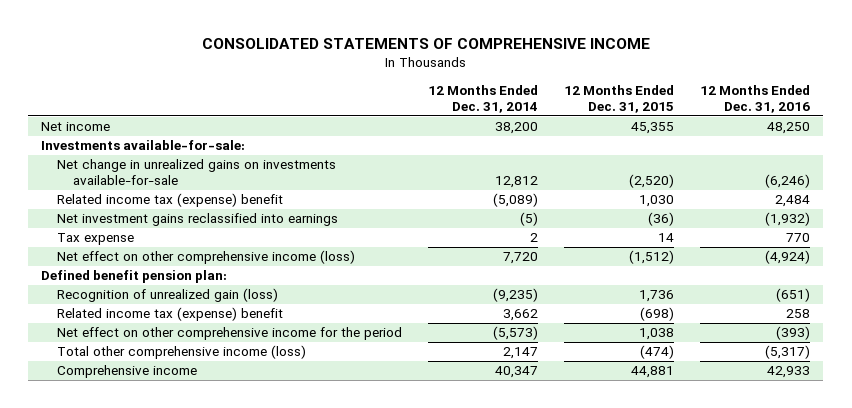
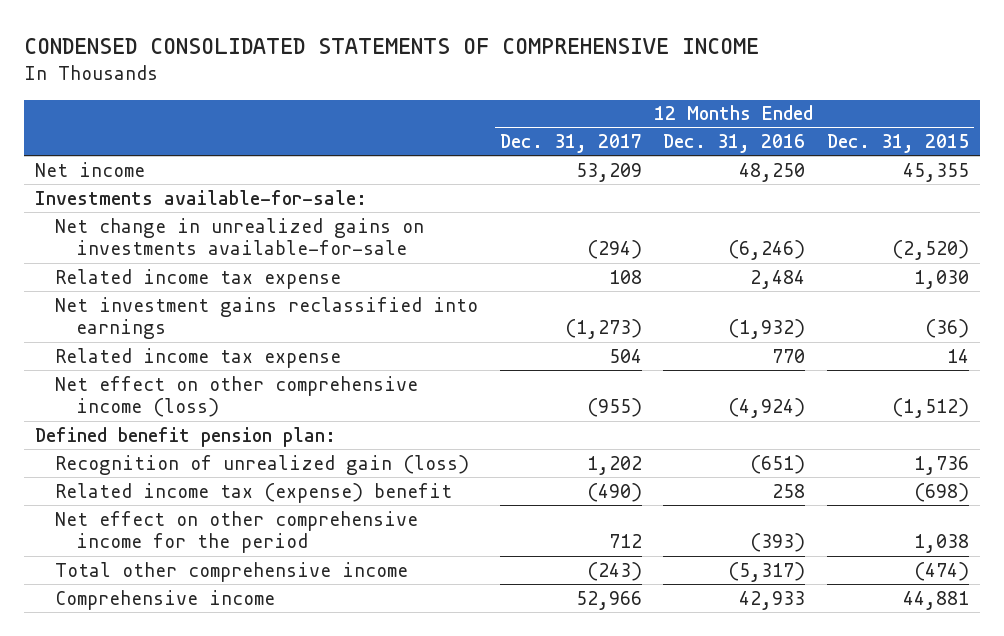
- CONSOLIDATED STATEMENTS OF COMPREHENSIVE INCOME
+ CONDENSED CONSOLIDATED STATEMENTS OF COMPREHENSIVE INCOME
- | 12 Months Ended Dec. 31, 2014 | 12 Months Ended Dec. 31, 2015 | 12 Months Ended Dec. 31, 2016
+ | 12 Months Ended Dec. 31, 2017 | 12 Months Ended Dec. 31, 2016 | 12 Months Ended Dec. 31, 2015
- Related income tax (expense) benefit | (5,089) | 1,030 | 2,484
+ Related income tax expense | 108 | 2,484 | 1,030
- Tax expense | 2 | 14 | 770
+ Related income tax expense | 504 | 770 | 14
- Total other comprehensive income (loss) | 2,147 | (474) | (5,317)
+ Total other comprehensive income | (243) | (5,317) | (474)

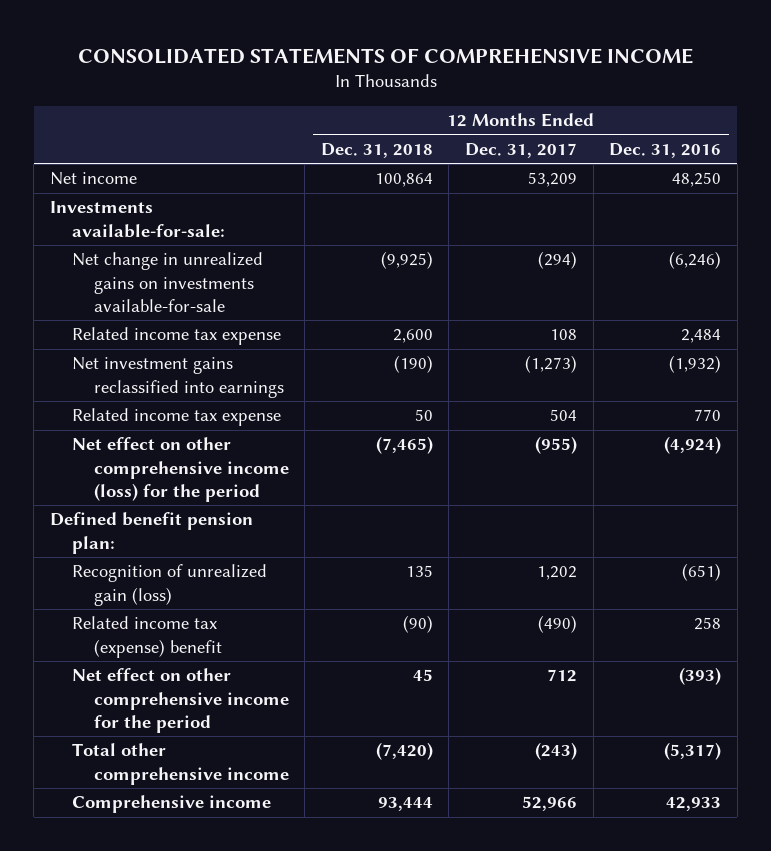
- CONDENSED CONSOLIDATED STATEMENTS OF COMPREHENSIVE INCOME
+ CONSOLIDATED STATEMENTS OF COMPREHENSIVE INCOME
- | 12 Months Ended Dec. 31, 2017 | 12 Months Ended Dec. 31, 2016 | 12 Months Ended Dec. 31, 2015
+ | 12 Months Ended Dec. 31, 2018 | 12 Months Ended Dec. 31, 2017 | 12 Months Ended Dec. 31, 2016
- Net effect on other comprehensive income (loss) | (955) | (4,924) | (1,512)
+ Net effect on other comprehensive income (loss) for the period | (7,465) | (955) | (4,924)

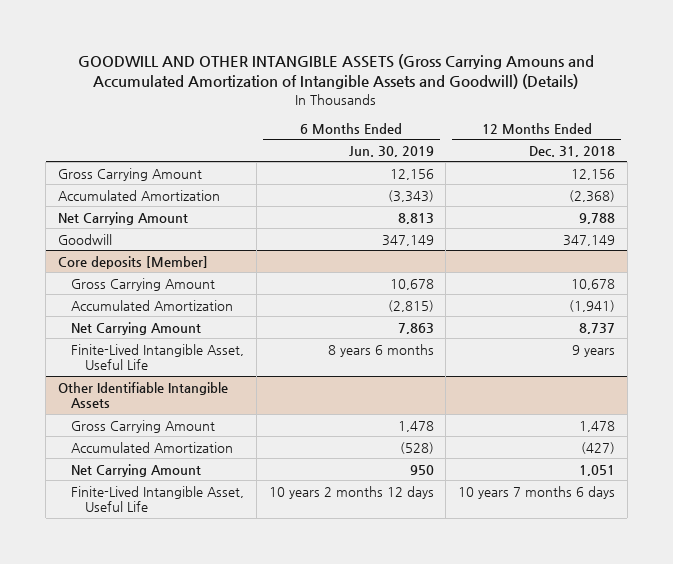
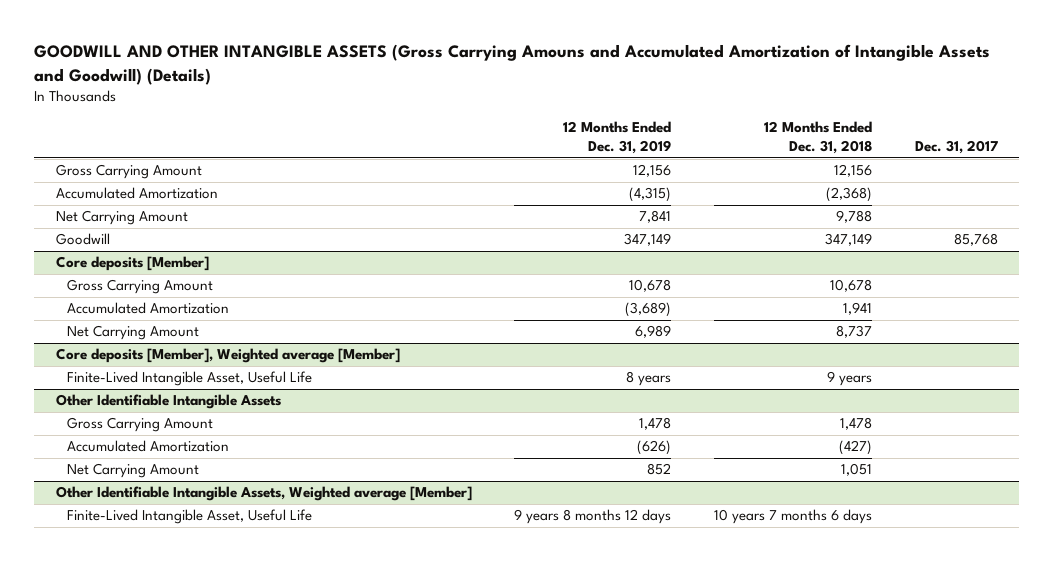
- | 6 Months Ended Jun. 30, 2019 | 12 Months Ended Dec. 31, 2018
+ | 12 Months Ended Dec. 31, 2019 | 12 Months Ended Dec. 31, 2018 | Dec. 31, 2017
@ Core deposits [Member]
- Accumulated Amortization | (2,815) | (1,941)
+ Accumulated Amortization | (3,689) | 1,941 |
+ Core deposits [Member], Weighted average [Member]
+ Other Identifiable Intangible Assets, Weighted average [Member]

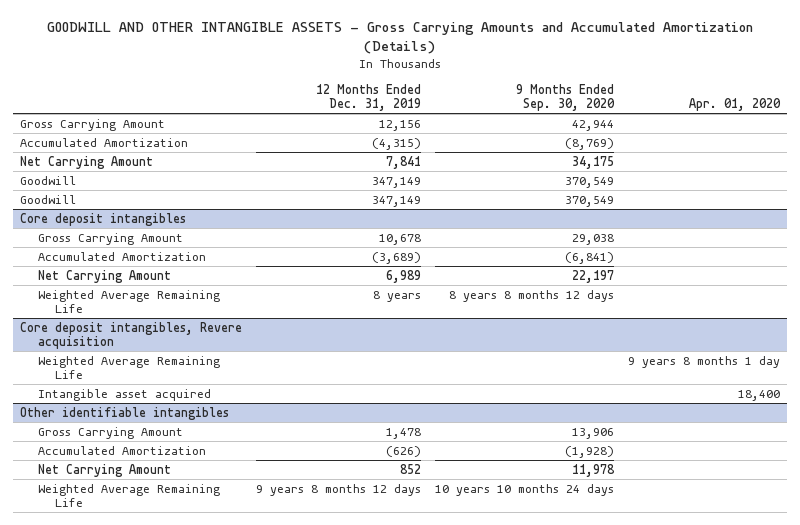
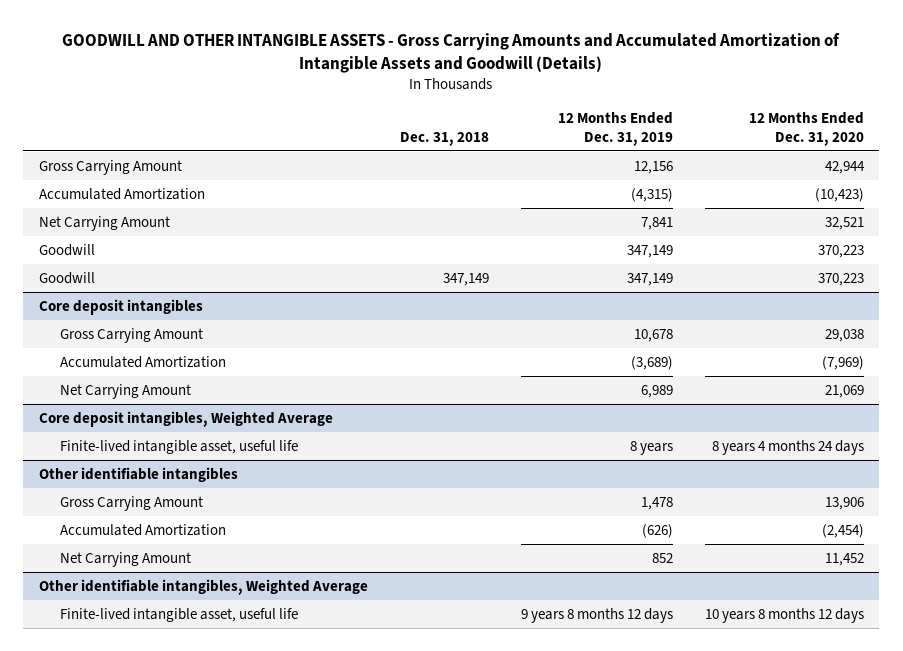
- GOODWILL AND OTHER INTANGIBLE ASSETS - Gross Carrying Amounts and Accumulated Amortization (Details)
+ GOODWILL AND OTHER INTANGIBLE ASSETS - Gross Carrying Amounts and Accumulated Amortization of Intangible Assets and Goodwill (Details)
- | 12 Months Ended Dec. 31, 2019 | 9 Months Ended Sep. 30, 2020 | Apr. 01, 2020
+ | Dec. 31, 2018 | 12 Months Ended Dec. 31, 2019 | 12 Months Ended Dec. 31, 2020
@ Core deposit intangibles
- Weighted Average Remaining Life | 8 years | 8 years 8 months 12 days |
- Core deposit intangibles, Revere acquisition
- Weighted Average Remaining Life | | | 9 years 8 months 1 day
- Intangible asset acquired | | | 18,400
+ Core deposit intangibles, Weighted Average
+ Finite-lived intangible asset, useful life | | 8 years | 8 years 4 months 24 days
@ Other identifiable intangibles
- Weighted Average Remaining Life | 9 years 8 months 12 days | 10 years 10 months 24 days |
+ Other identifiable intangibles, Weighted Average
+ Finite-lived intangible asset, useful life | | 9 years 8 months 12 days | 10 years 8 months 12 days

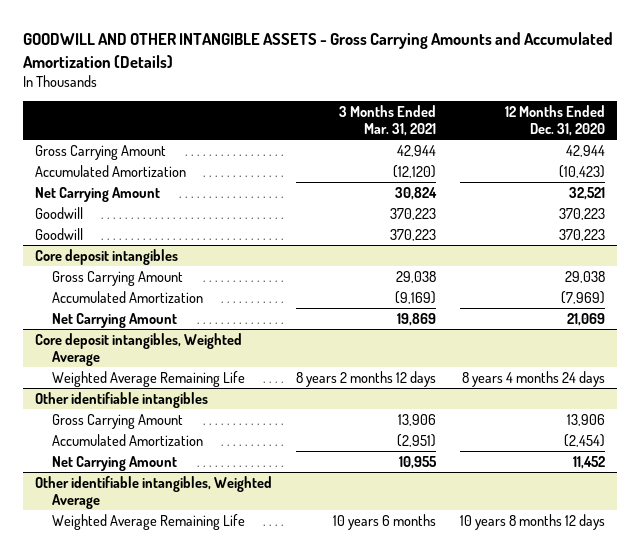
- GOODWILL AND OTHER INTANGIBLE ASSETS - Gross Carrying Amounts and Accumulated Amortization of Intangible Assets and Goodwill (Details)
+ GOODWILL AND OTHER INTANGIBLE ASSETS - Gross Carrying Amounts and Accumulated Amortization (Details)
- | Dec. 31, 2018 | 12 Months Ended Dec. 31, 2019 | 12 Months Ended Dec. 31, 2020
+ | 3 Months Ended Mar. 31, 2021 | 12 Months Ended Dec. 31, 2020
@ Core deposit intangibles, Weighted Average
- Finite-lived intangible asset, useful life | | 8 years | 8 years 4 months 24 days
+ Weighted Average Remaining Life | 8 years 2 months 12 days | 8 years 4 months 24 days
@ Other identifiable intangibles, Weighted Average
- Finite-lived intangible asset, useful life | | 9 years 8 months 12 days | 10 years 8 months 12 days
+ Weighted Average Remaining Life | 10 years 6 months | 10 years 8 months 12 days

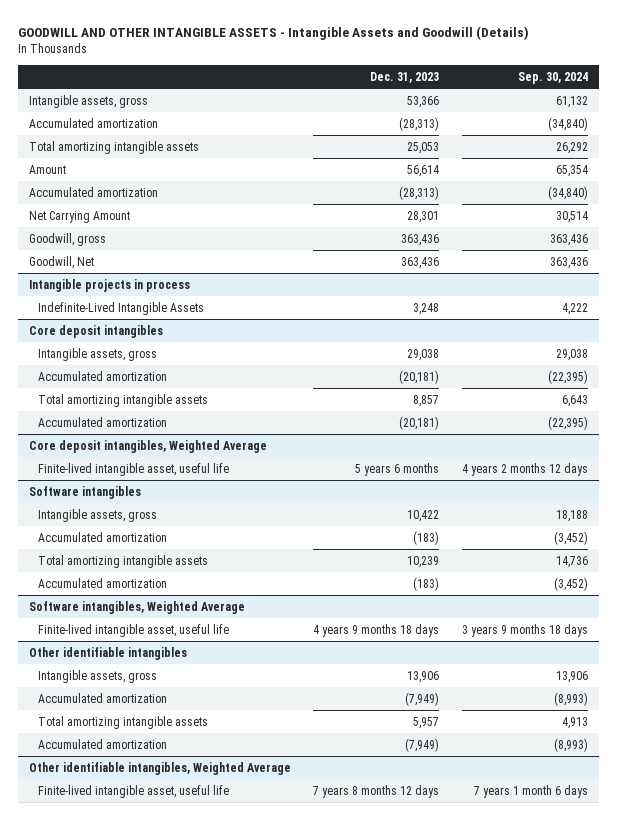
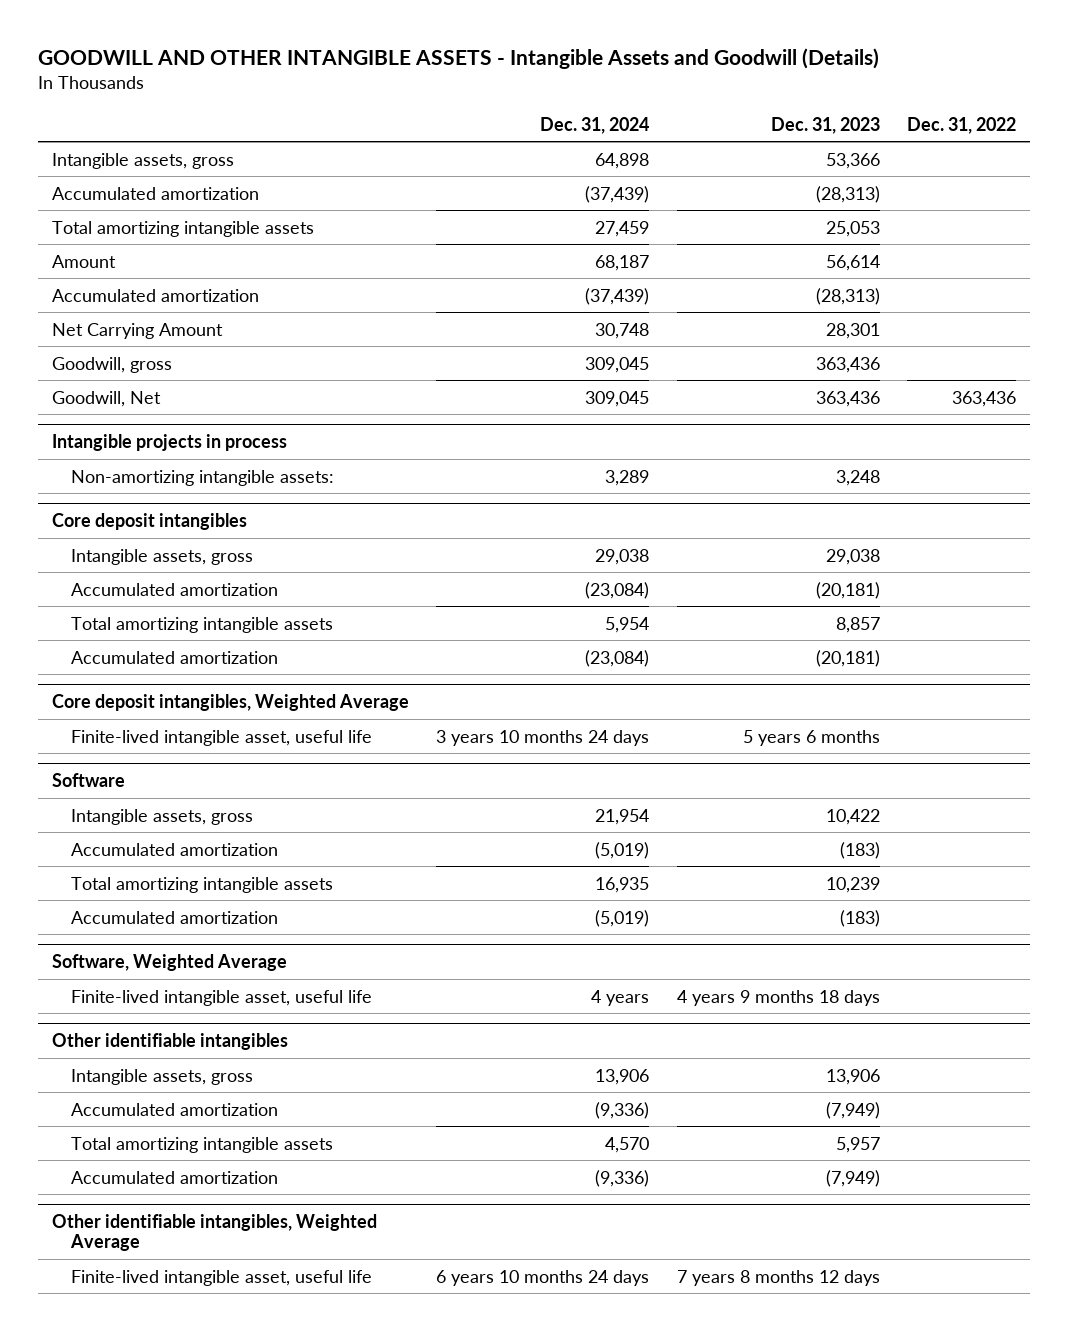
- | Dec. 31, 2023 | Sep. 30, 2024
+ | Dec. 31, 2024 | Dec. 31, 2023 | Dec. 31, 2022
@ Intangible projects in process
- Indefinite-Lived Intangible Assets | 3,248 | 4,222
+ Non-amortizing intangible assets: | 3,289 | 3,248 |
- Software intangibles
+ Software
- Software intangibles, Weighted Average
+ Software, Weighted Average

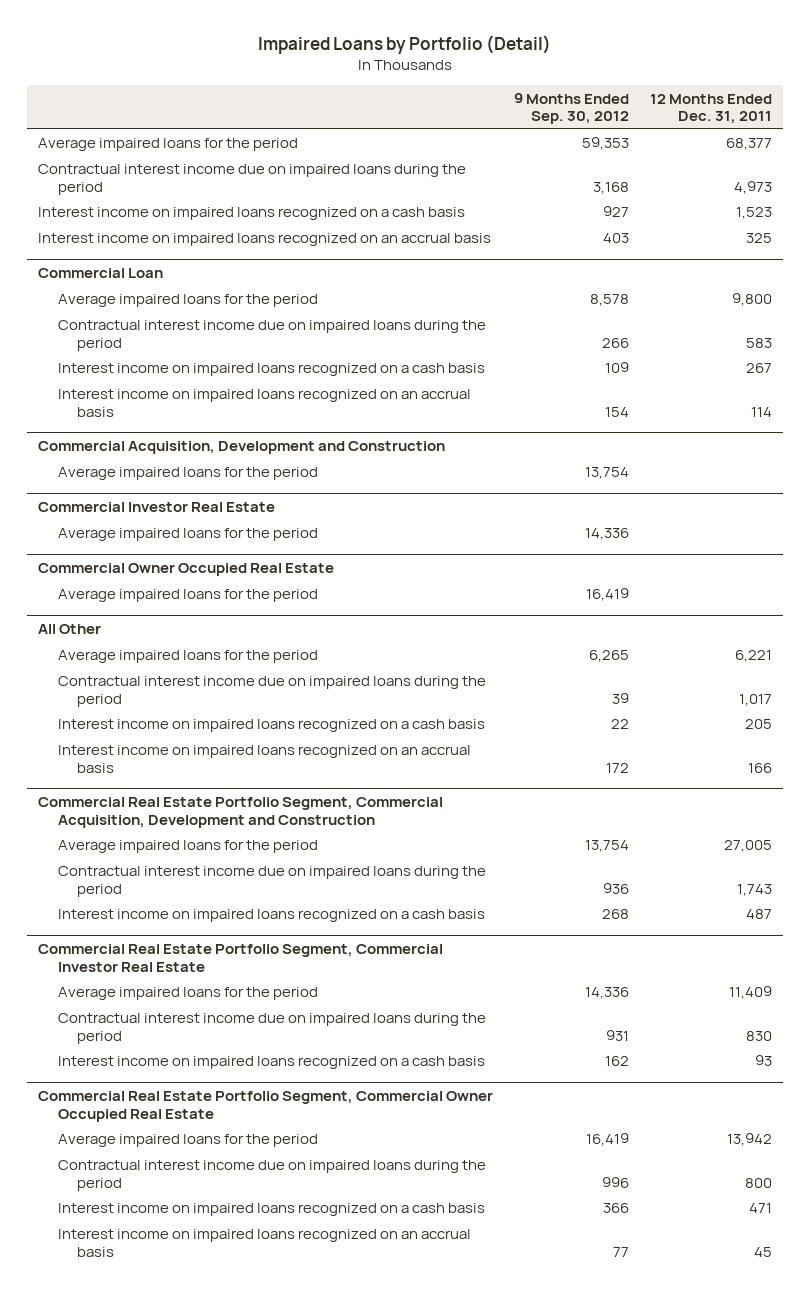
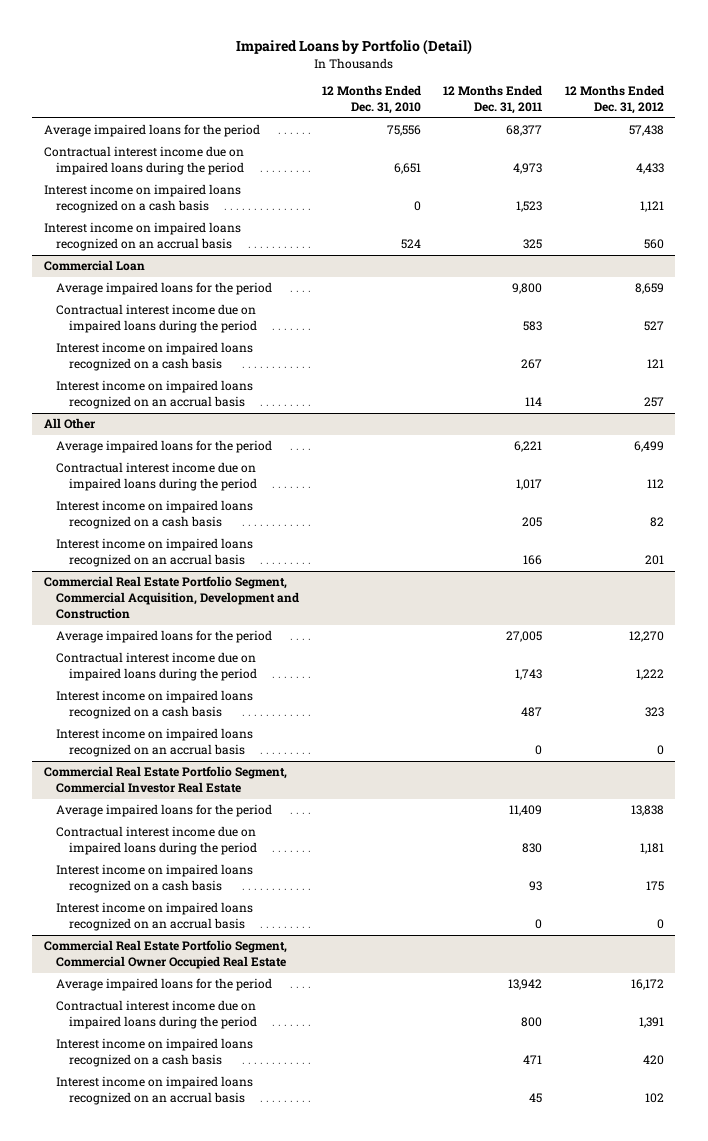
- | 9 Months Ended Sep. 30, 2012 | 12 Months Ended Dec. 31, 2011
+ | 12 Months Ended Dec. 31, 2010 | 12 Months Ended Dec. 31, 2011 | 12 Months Ended Dec. 31, 2012
- Commercial Acquisition, Development and Construction
- Average impaired loans for the period | 13,754 |
- Commercial Investor Real Estate
- Average impaired loans for the period | 14,336 |
- Commercial Owner Occupied Real Estate
- Average impaired loans for the period | 16,419 |
@ Commercial Real Estate Portfolio Segment, Commercial Acquisition, Development and Construction
+ Interest income on impaired loans recognized on an accrual basis | | 0 | 0
@ Commercial Real Estate Portfolio Segment, Commercial Investor Real Estate
+ Interest income on impaired loans recognized on an accrual basis | | 0 | 0

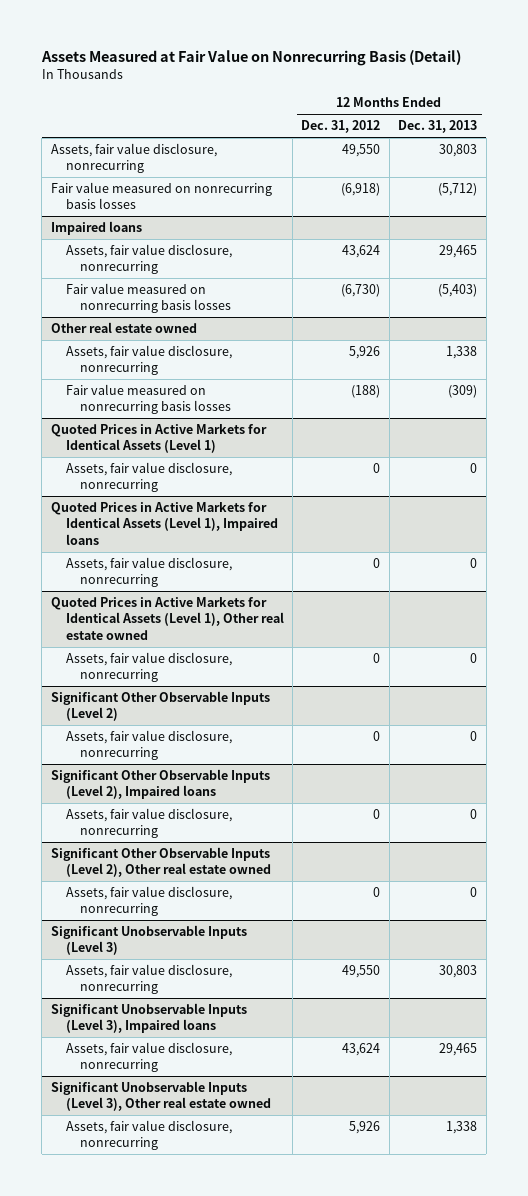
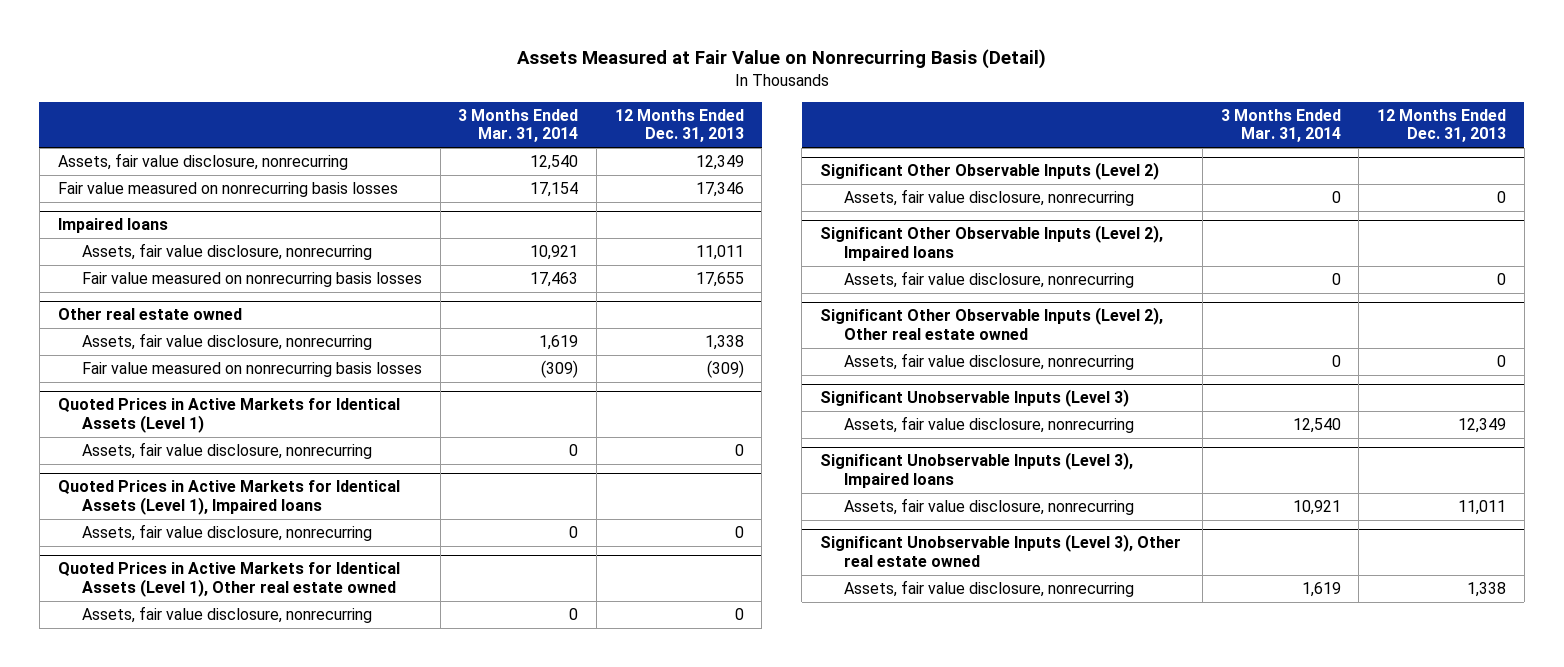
- | 12 Months Ended Dec. 31, 2012 | 12 Months Ended Dec. 31, 2013
+ | 3 Months Ended Mar. 31, 2014 | 12 Months Ended Dec. 31, 2013
- Assets, fair value disclosure, nonrecurring | 49,550 | 30,803
- Fair value measured on nonrecurring basis losses | (6,918) | (5,712)
+ Assets, fair value disclosure, nonrecurring | 12,540 | 12,349
+ Fair value measured on nonrecurring basis losses | 17,154 | 17,346
@ Impaired loans
- Assets, fair value disclosure, nonrecurring | 43,624 | 29,465
- Fair value measured on nonrecurring basis losses | (6,730) | (5,403)
+ Assets, fair value disclosure, nonrecurring | 10,921 | 11,011
+ Fair value measured on nonrecurring basis losses | 17,463 | 17,655
@ Significant Unobservable Inputs (Level 3)
- Assets, fair value disclosure, nonrecurring | 49,550 | 30,803
+ Assets, fair value disclosure, nonrecurring | 12,540 | 12,349
@ Significant Unobservable Inputs (Level 3), Impaired loans
- Assets, fair value disclosure, nonrecurring | 43,624 | 29,465
+ Assets, fair value disclosure, nonrecurring | 10,921 | 11,011

